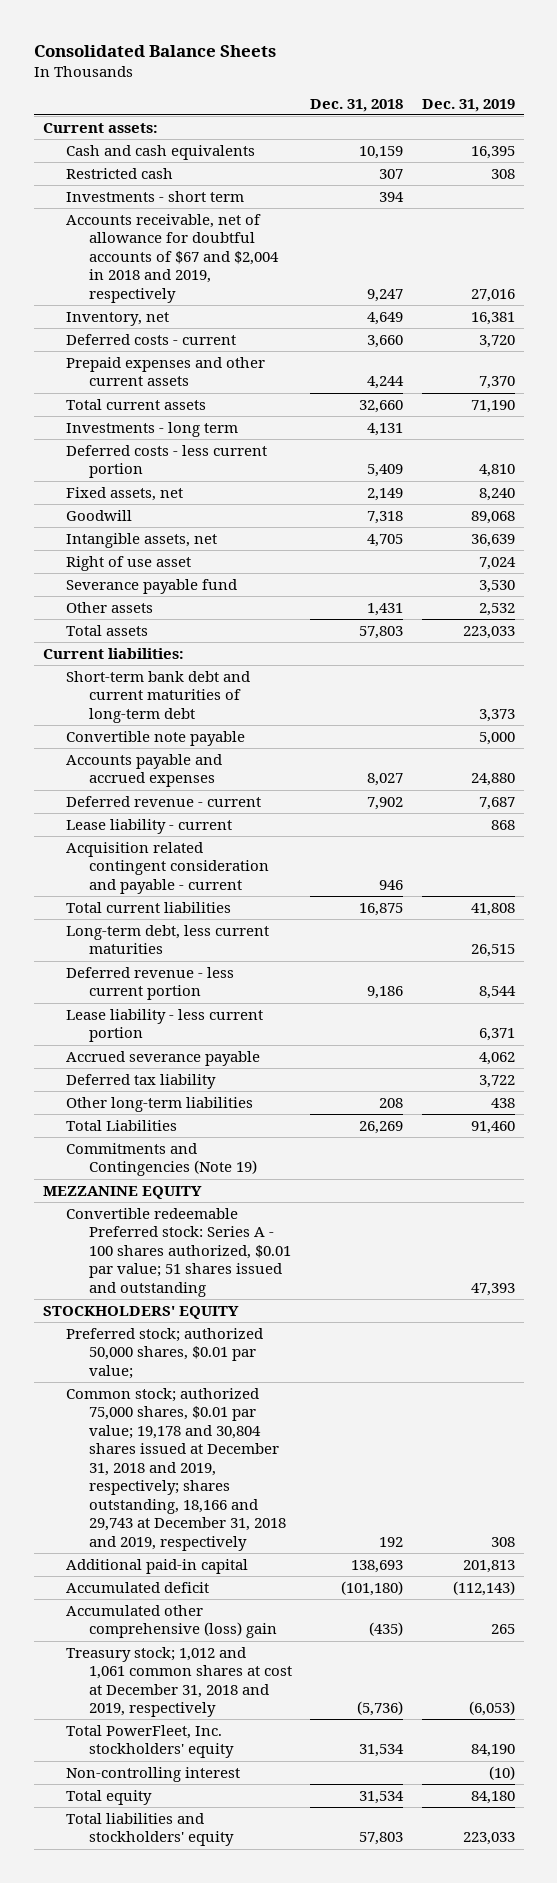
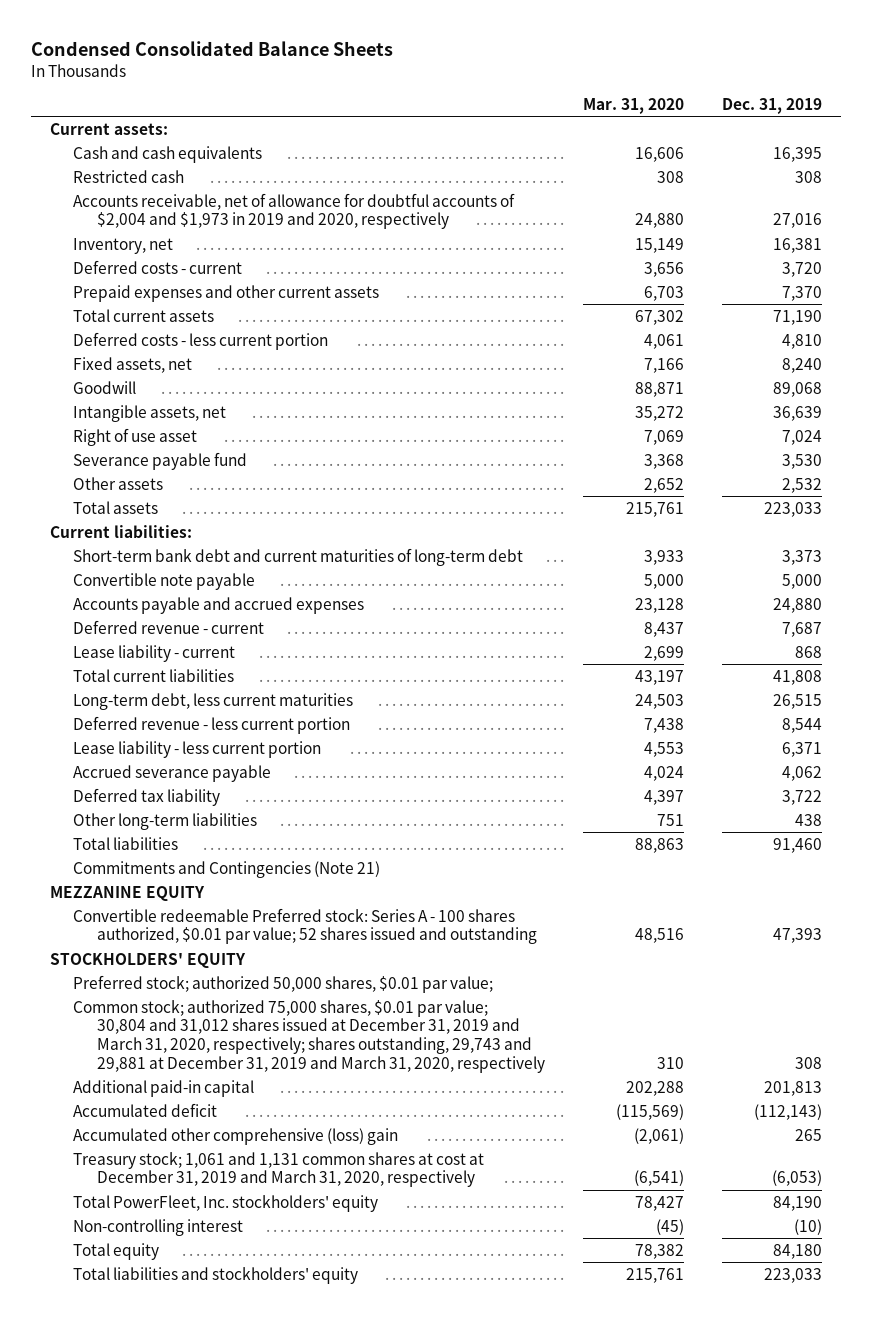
- Consolidated Balance Sheets
+ Condensed Consolidated Balance Sheets
- | Dec. 31, 2018 | Dec. 31, 2019
+ | Mar. 31, 2020 | Dec. 31, 2019
- Investments - short term | 394 |
- Accounts receivable, net of allowance for doubtful accounts of $67 and $2,004 in 2018 and 2019, respectively | 9,247 | 27,016
+ Accounts receivable, net of allowance for doubtful accounts of $2,004 and $1,973 in 2019 and 2020, respectively | 24,880 | 27,016
- Investments - long term | 4,131 |
- Acquisition related contingent consideration and payable - current | 946 |
- Total Liabilities | 26,269 | 91,460
- Commitments and Contingencies (Note 19)
+ Total liabilities | 88,863 | 91,460
+ Commitments and Contingencies (Note 21)
- Convertible redeemable Preferred stock: Series A - 100 shares authorized, $0.01 par value; 51 shares issued and outstanding | | 47,393
+ Convertible redeemable Preferred stock: Series A - 100 shares authorized, $0.01 par value; 52 shares issued and outstanding | 48,516 | 47,393
- Common stock; authorized 75,000 shares, $0.01 par value; 19,178 and 30,804 shares issued at December 31, 2018 and 2019, respectively; shares outstanding, 18,166 and 29,743 at December 31, 2018 and 2019, respectively | 192 | 308
+ Common stock; authorized 75,000 shares, $0.01 par value; 30,804 and 31,012 shares issued at December 31, 2019 and March 31, 2020, respectively; shares outstanding, 29,743 and 29,881 at December 31, 2019 and March 31, 2020, respectively | 310 | 308
- Treasury stock; 1,012 and 1,061 common shares at cost at December 31, 2018 and 2019, respectively | (5,736) | (6,053)
+ Treasury stock; 1,061 and 1,131 common shares at cost at December 31, 2019 and March 31, 2020, respectively | (6,541) | (6,053)

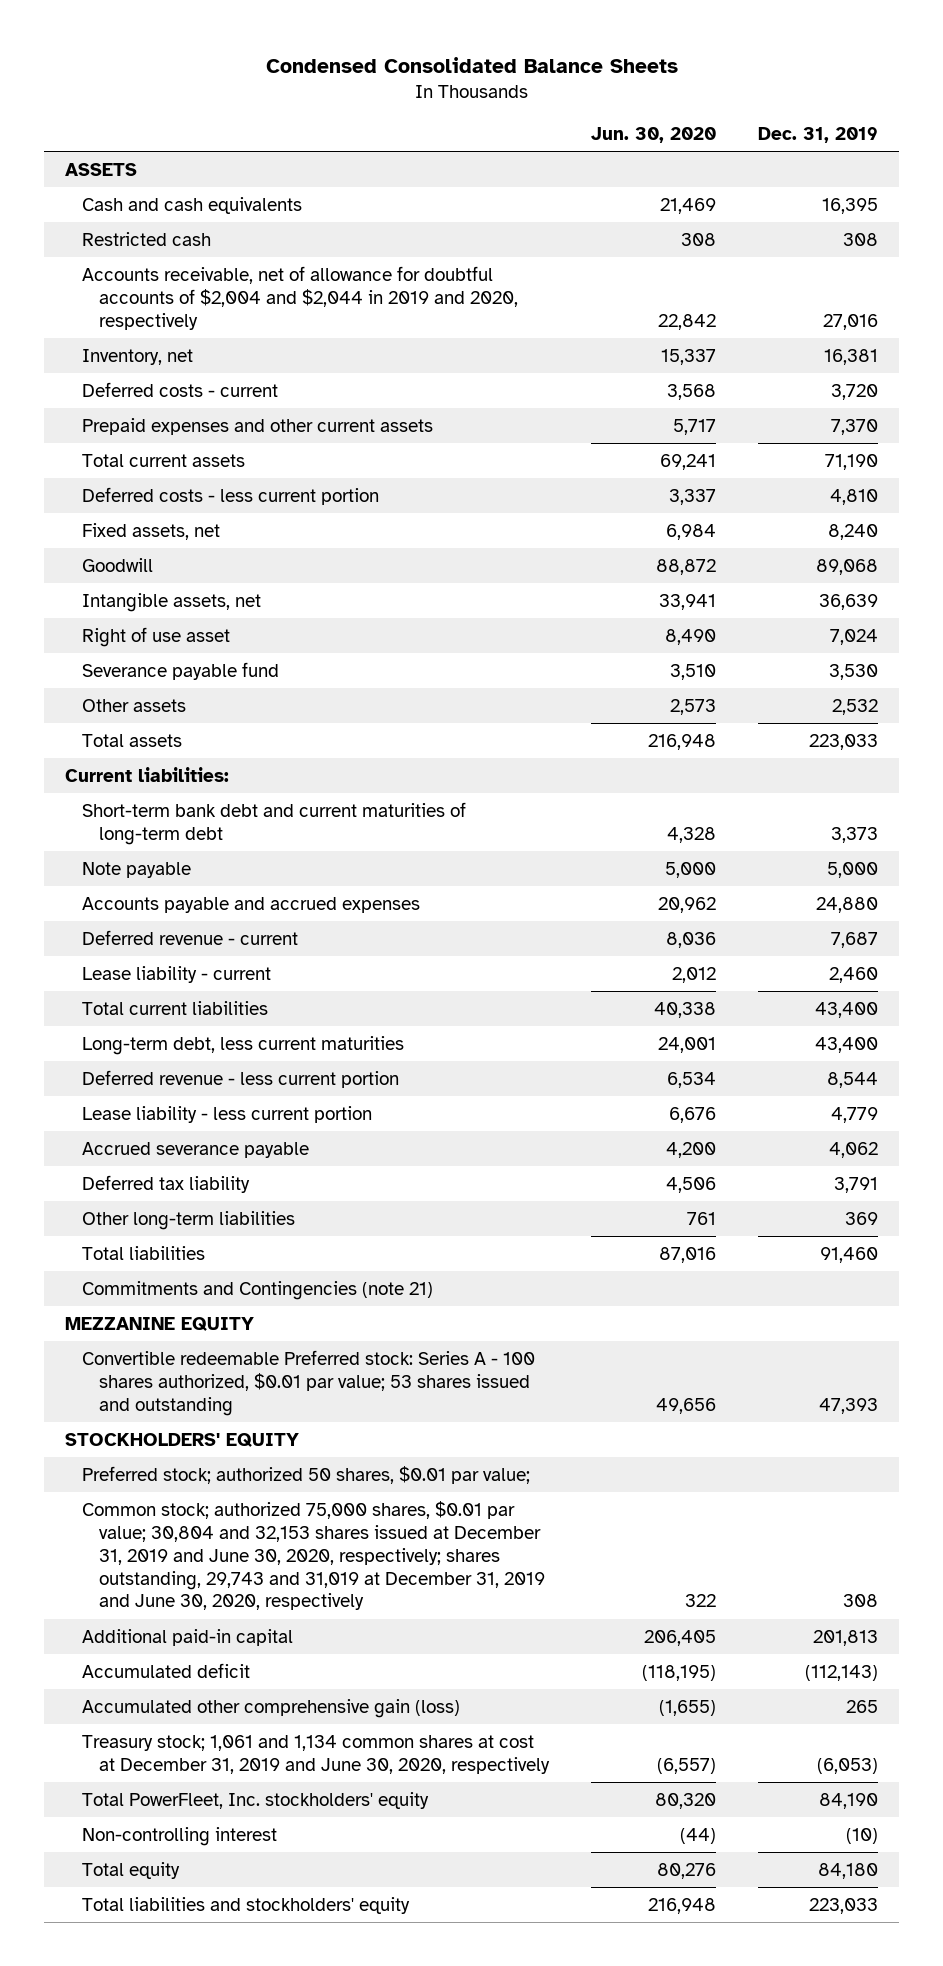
- | Mar. 31, 2020 | Dec. 31, 2019
+ | Jun. 30, 2020 | Dec. 31, 2019
- Current assets:
+ ASSETS
- Accounts receivable, net of allowance for doubtful accounts of $2,004 and $1,973 in 2019 and 2020, respectively | 24,880 | 27,016
+ Accounts receivable, net of allowance for doubtful accounts of $2,004 and $2,044 in 2019 and 2020, respectively | 22,842 | 27,016
- Convertible note payable | 5,000 | 5,000
+ Note payable | 5,000 | 5,000
- Lease liability - current | 2,699 | 868
- Total current liabilities | 43,197 | 41,808
- Long-term debt, less current maturities | 24,503 | 26,515
+ Lease liability - current | 2,012 | 2,460
+ Total current liabilities | 40,338 | 43,400
+ Long-term debt, less current maturities | 24,001 | 43,400
- Lease liability - less current portion | 4,553 | 6,371
+ Lease liability - less current portion | 6,676 | 4,779
- Deferred tax liability | 4,397 | 3,722
- Other long-term liabilities | 751 | 438
+ Deferred tax liability | 4,506 | 3,791
+ Other long-term liabilities | 761 | 369
- Commitments and Contingencies (Note 21)
+ Commitments and Contingencies (note 21)
- Convertible redeemable Preferred stock: Series A - 100 shares authorized, $0.01 par value; 52 shares issued and outstanding | 48,516 | 47,393
+ Convertible redeemable Preferred stock: Series A - 100 shares authorized, $0.01 par value; 53 shares issued and outstanding | 49,656 | 47,393
- Preferred stock; authorized 50,000 shares, $0.01 par value;
- Common stock; authorized 75,000 shares, $0.01 par value; 30,804 and 31,012 shares issued at December 31, 2019 and March 31, 2020, respectively; shares outstanding, 29,743 and 29,881 at December 31, 2019 and March 31, 2020, respectively | 310 | 308
+ Preferred stock; authorized 50 shares, $0.01 par value;
+ Common stock; authorized 75,000 shares, $0.01 par value; 30,804 and 32,153 shares issued at December 31, 2019 and June 30, 2020, respectively; shares outstanding, 29,743 and 31,019 at December 31, 2019 and June 30, 2020, respectively | 322 | 308
- Accumulated other comprehensive (loss) gain | (2,061) | 265
- Treasury stock; 1,061 and 1,131 common shares at cost at December 31, 2019 and March 31, 2020, respectively | (6,541) | (6,053)
+ Accumulated other comprehensive gain (loss) | (1,655) | 265
+ Treasury stock; 1,061 and 1,134 common shares at cost at December 31, 2019 and June 30, 2020, respectively | (6,557) | (6,053)

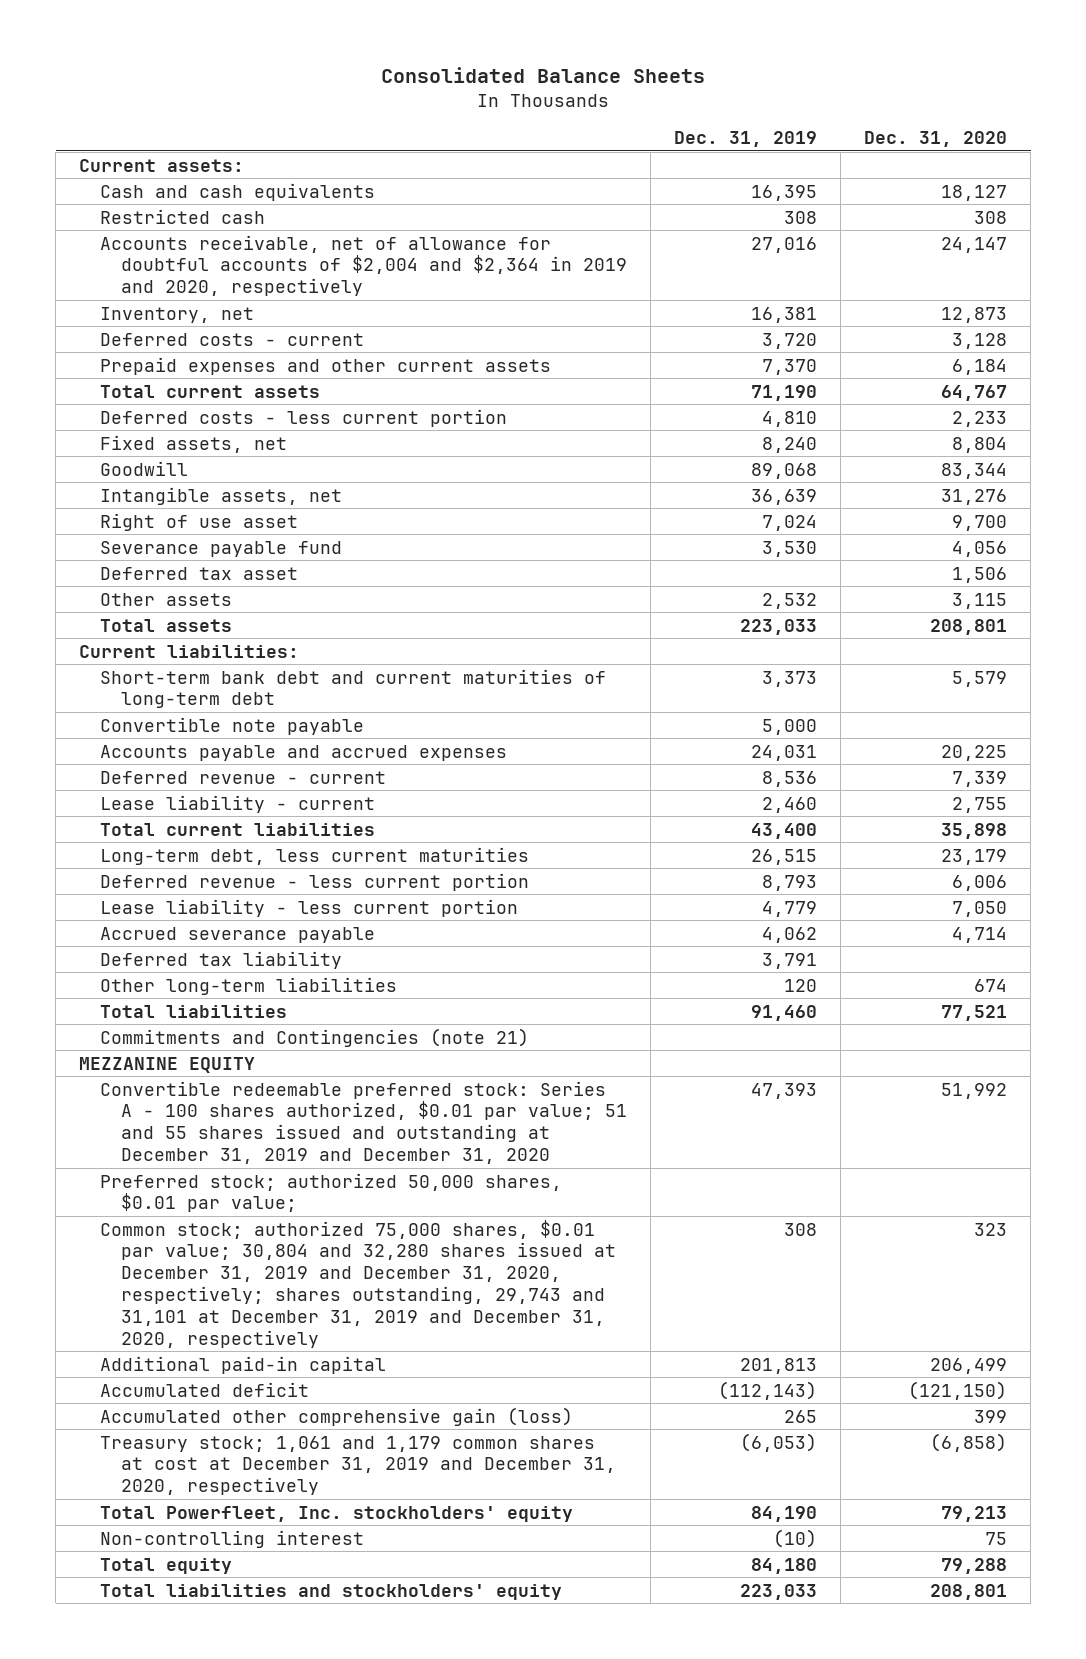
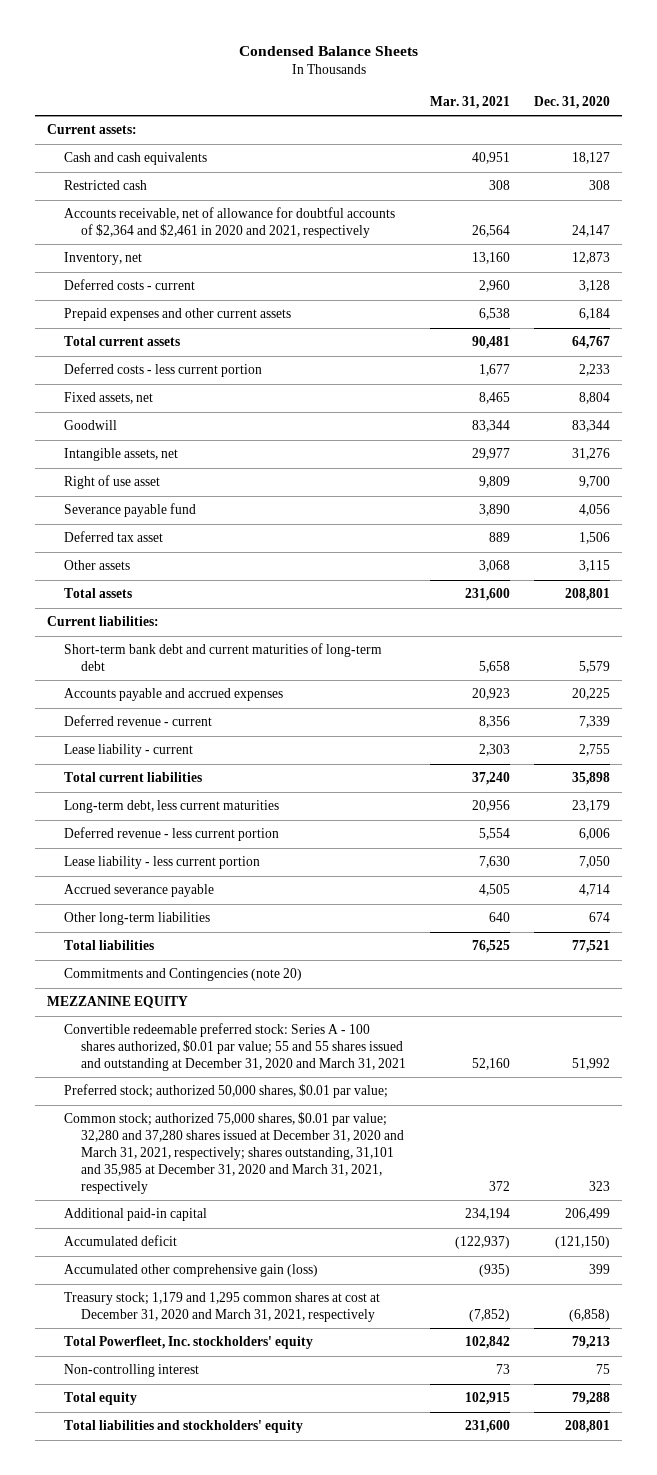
- Consolidated Balance Sheets
+ Condensed Balance Sheets
- | Dec. 31, 2019 | Dec. 31, 2020
+ | Mar. 31, 2021 | Dec. 31, 2020
- Accounts receivable, net of allowance for doubtful accounts of $2,004 and $2,364 in 2019 and 2020, respectively | 27,016 | 24,147
+ Accounts receivable, net of allowance for doubtful accounts of $2,364 and $2,461 in 2020 and 2021, respectively | 26,564 | 24,147
- Convertible note payable | 5,000 |
- Deferred tax liability | 3,791 |
- Commitments and Contingencies (note 21)
+ Commitments and Contingencies (note 20)
- Convertible redeemable preferred stock: Series A - 100 shares authorized, $0.01 par value; 51 and 55 shares issued and outstanding at December 31, 2019 and December 31, 2020 | 47,393 | 51,992
+ Convertible redeemable preferred stock: Series A - 100 shares authorized, $0.01 par value; 55 and 55 shares issued and outstanding at December 31, 2020 and March 31, 2021 | 52,160 | 51,992
- Common stock; authorized 75,000 shares, $0.01 par value; 30,804 and 32,280 shares issued at December 31, 2019 and December 31, 2020, respectively; shares outstanding, 29,743 and 31,101 at December 31, 2019 and December 31, 2020, respectively | 308 | 323
+ Common stock; authorized 75,000 shares, $0.01 par value; 32,280 and 37,280 shares issued at December 31, 2020 and March 31, 2021, respectively; shares outstanding, 31,101 and 35,985 at December 31, 2020 and March 31, 2021, respectively | 372 | 323
- Treasury stock; 1,061 and 1,179 common shares at cost at December 31, 2019 and December 31, 2020, respectively | (6,053) | (6,858)
+ Treasury stock; 1,179 and 1,295 common shares at cost at December 31, 2020 and March 31, 2021, respectively | (7,852) | (6,858)

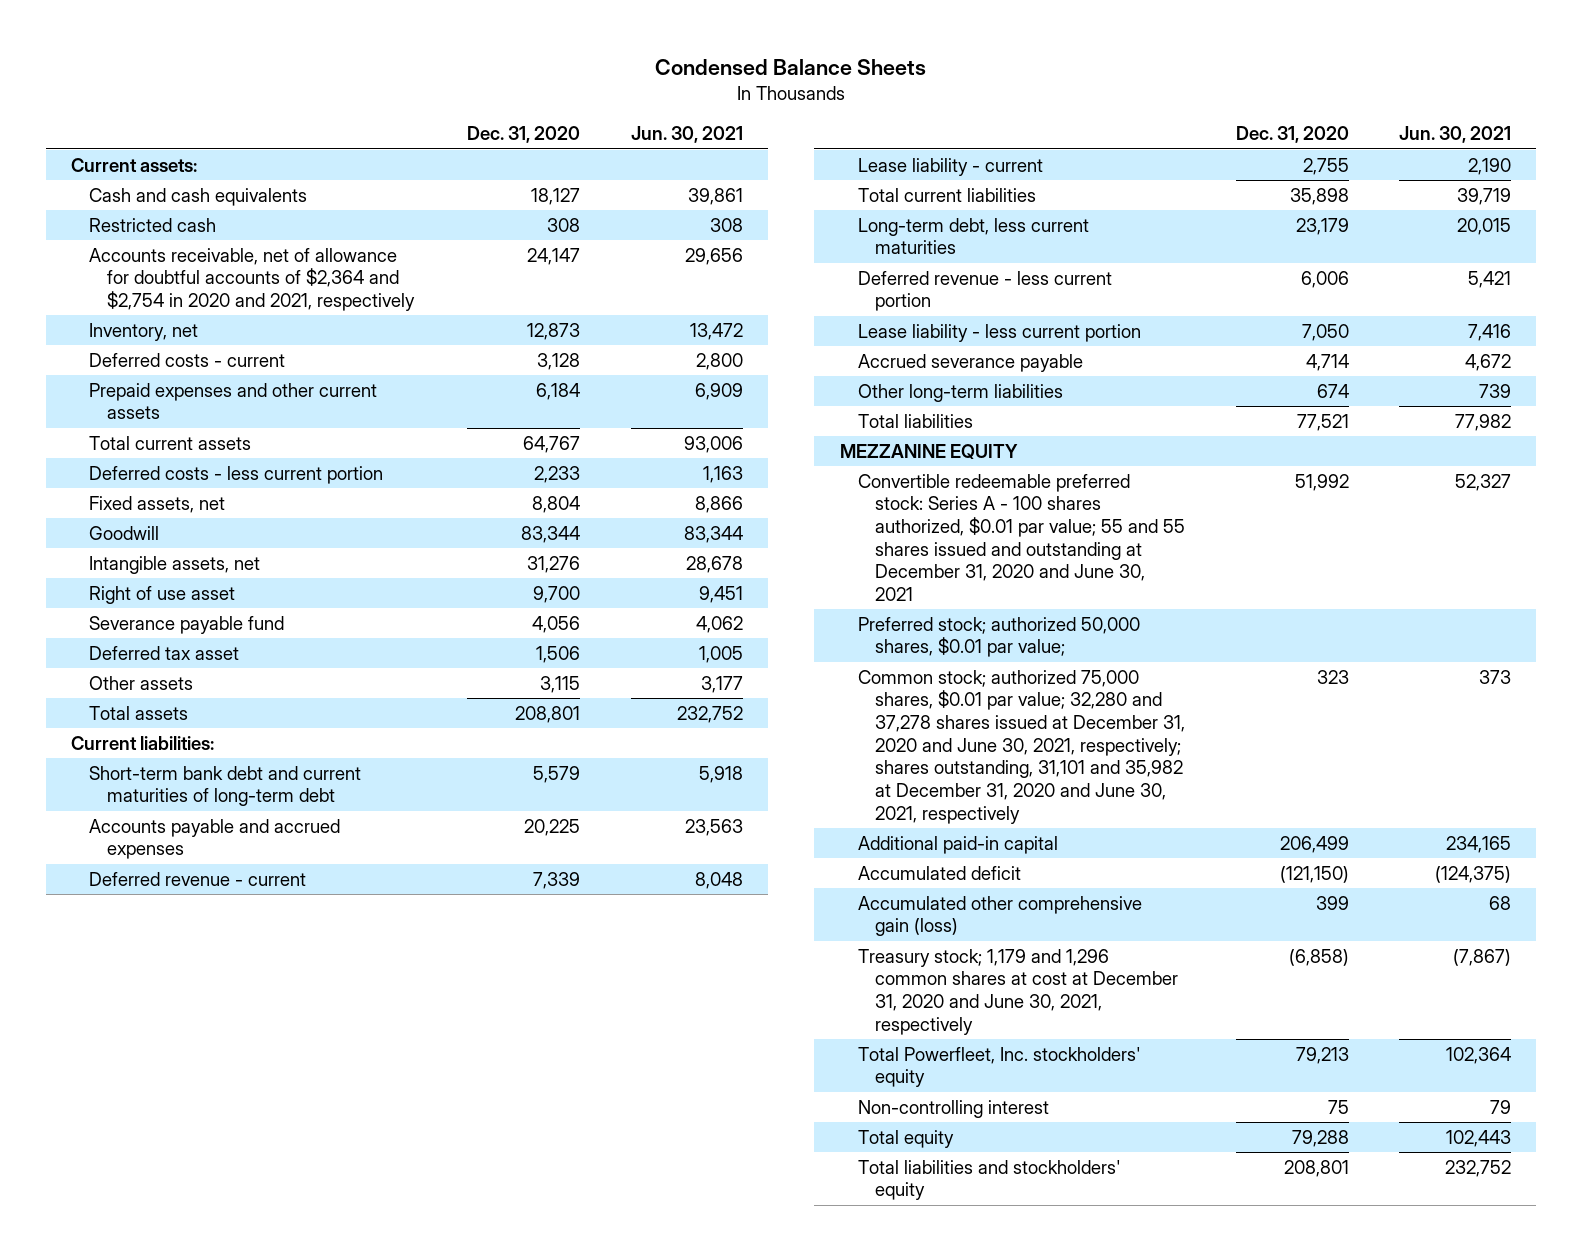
- | Mar. 31, 2021 | Dec. 31, 2020
+ | Dec. 31, 2020 | Jun. 30, 2021
- Accounts receivable, net of allowance for doubtful accounts of $2,364 and $2,461 in 2020 and 2021, respectively | 26,564 | 24,147
+ Accounts receivable, net of allowance for doubtful accounts of $2,364 and $2,754 in 2020 and 2021, respectively | 24,147 | 29,656
- Commitments and Contingencies (note 20)
- Convertible redeemable preferred stock: Series A - 100 shares authorized, $0.01 par value; 55 and 55 shares issued and outstanding at December 31, 2020 and March 31, 2021 | 52,160 | 51,992
+ Convertible redeemable preferred stock: Series A - 100 shares authorized, $0.01 par value; 55 and 55 shares issued and outstanding at December 31, 2020 and June 30, 2021 | 51,992 | 52,327
- Common stock; authorized 75,000 shares, $0.01 par value; 32,280 and 37,280 shares issued at December 31, 2020 and March 31, 2021, respectively; shares outstanding, 31,101 and 35,985 at December 31, 2020 and March 31, 2021, respectively | 372 | 323
+ Common stock; authorized 75,000 shares, $0.01 par value; 32,280 and 37,278 shares issued at December 31, 2020 and June 30, 2021, respectively; shares outstanding, 31,101 and 35,982 at December 31, 2020 and June 30, 2021, respectively | 323 | 373
- Treasury stock; 1,179 and 1,295 common shares at cost at December 31, 2020 and March 31, 2021, respectively | (7,852) | (6,858)
+ Treasury stock; 1,179 and 1,296 common shares at cost at December 31, 2020 and June 30, 2021, respectively | (6,858) | (7,867)

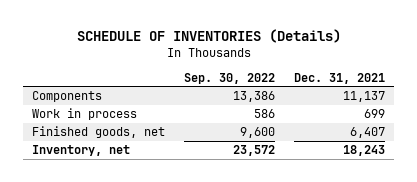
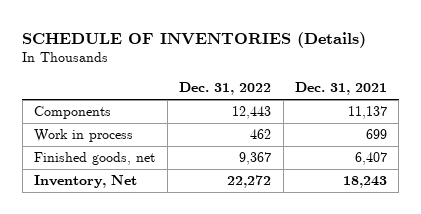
- | Sep. 30, 2022 | Dec. 31, 2021
+ | Dec. 31, 2022 | Dec. 31, 2021
- Inventory, net | 23,572 | 18,243
+ Inventory, Net | 22,272 | 18,243

